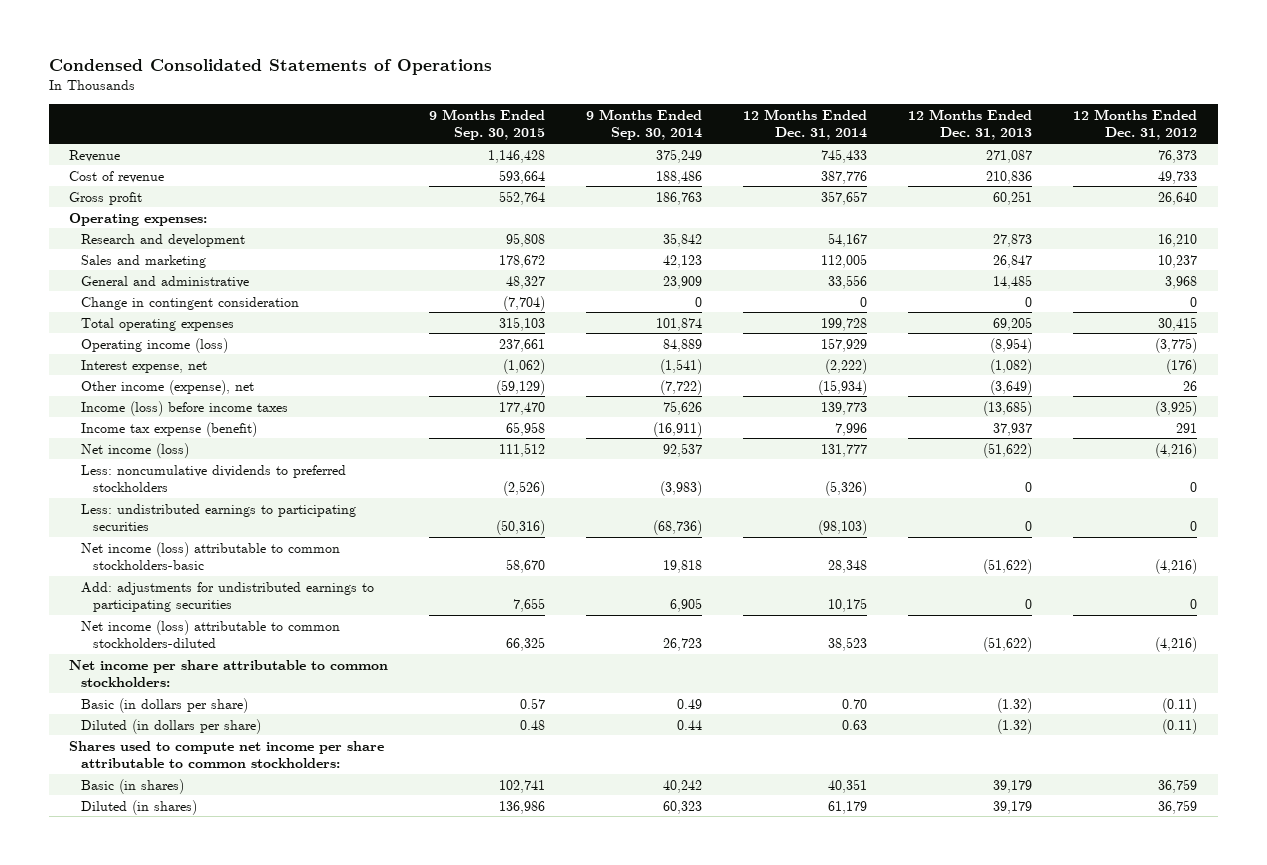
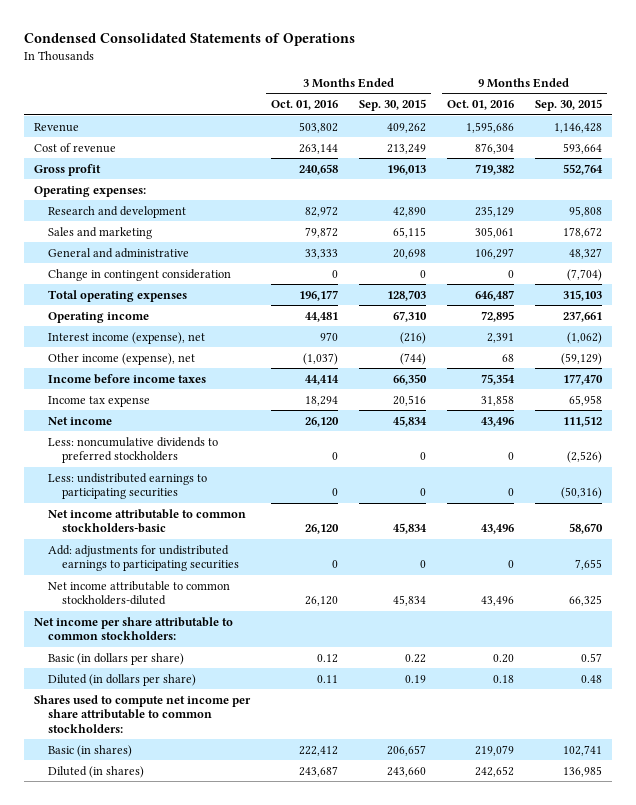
- | 9 Months Ended Sep. 30, 2015 | 9 Months Ended Sep. 30, 2014 | 12 Months Ended Dec. 31, 2014 | 12 Months Ended Dec. 31, 2013 | 12 Months Ended Dec. 31, 2012
+ | 3 Months Ended Oct. 01, 2016 | 3 Months Ended Sep. 30, 2015 | 9 Months Ended Oct. 01, 2016 | 9 Months Ended Sep. 30, 2015
- Operating income (loss) | 237,661 | 84,889 | 157,929 | (8,954) | (3,775)
- Interest expense, net | (1,062) | (1,541) | (2,222) | (1,082) | (176)
+ Operating income | 44,481 | 67,310 | 72,895 | 237,661
+ Interest income (expense), net | 970 | (216) | 2,391 | (1,062)
- Income (loss) before income taxes | 177,470 | 75,626 | 139,773 | (13,685) | (3,925)
- Income tax expense (benefit) | 65,958 | (16,911) | 7,996 | 37,937 | 291
- Net income (loss) | 111,512 | 92,537 | 131,777 | (51,622) | (4,216)
+ Income before income taxes | 44,414 | 66,350 | 75,354 | 177,470
+ Income tax expense | 18,294 | 20,516 | 31,858 | 65,958
+ Net income | 26,120 | 45,834 | 43,496 | 111,512
- Net income (loss) attributable to common stockholders-basic | 58,670 | 19,818 | 28,348 | (51,622) | (4,216)
+ Net income attributable to common stockholders-basic | 26,120 | 45,834 | 43,496 | 58,670
- Net income (loss) attributable to common stockholders-diluted | 66,325 | 26,723 | 38,523 | (51,622) | (4,216)
+ Net income attributable to common stockholders-diluted | 26,120 | 45,834 | 43,496 | 66,325
- Diluted (in shares) | 136,986 | 60,323 | 61,179 | 39,179 | 36,759
+ Diluted (in shares) | 243,687 | 243,660 | 242,652 | 136,985

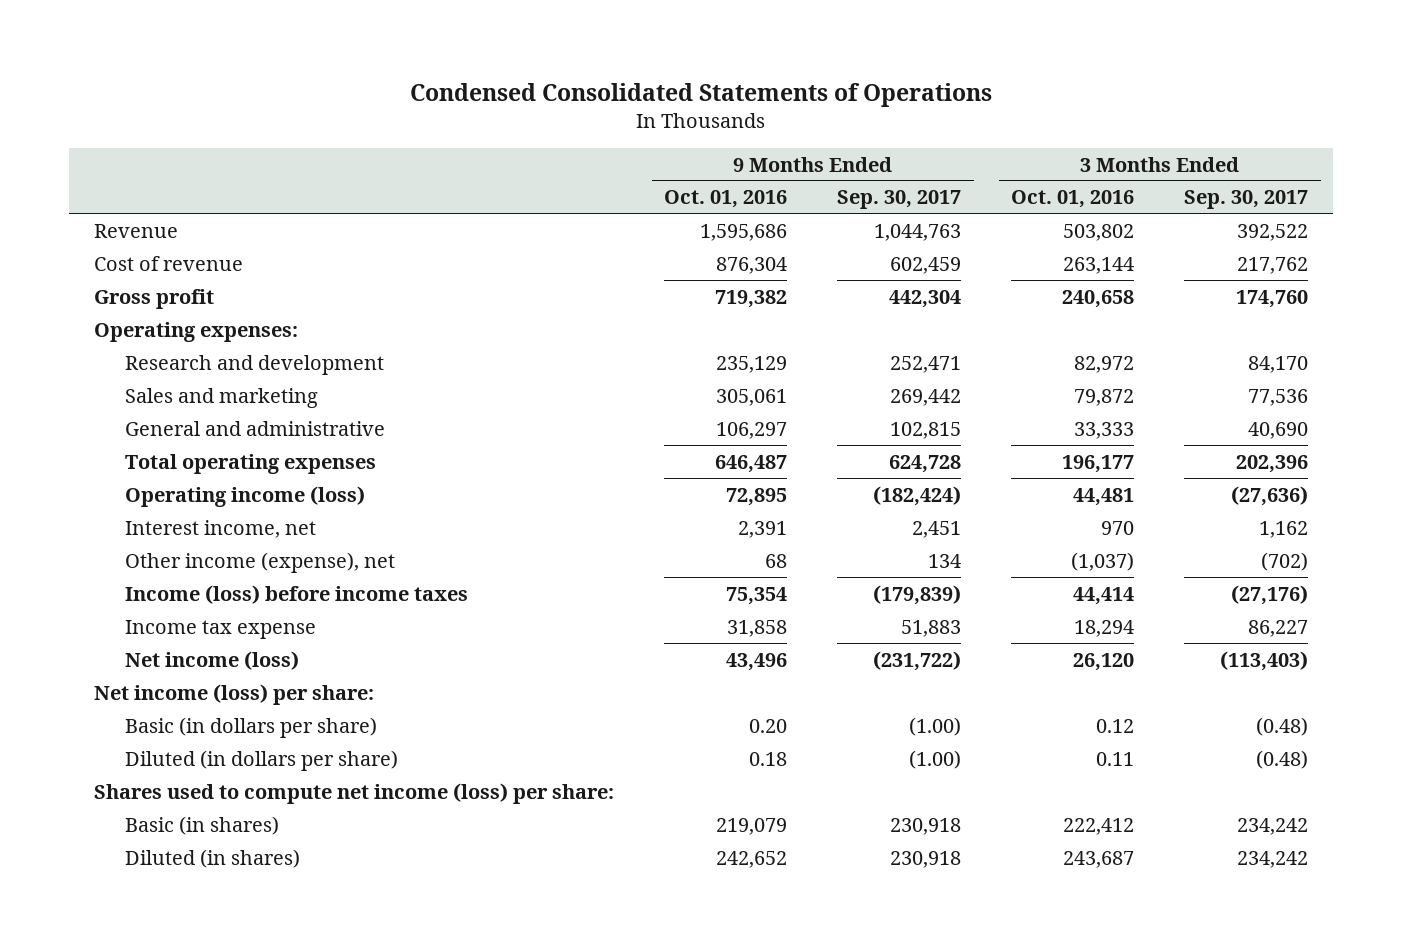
- | 3 Months Ended Oct. 01, 2016 | 3 Months Ended Sep. 30, 2015 | 9 Months Ended Oct. 01, 2016 | 9 Months Ended Sep. 30, 2015
+ | 9 Months Ended Oct. 01, 2016 | 9 Months Ended Sep. 30, 2017 | 3 Months Ended Oct. 01, 2016 | 3 Months Ended Sep. 30, 2017
- Change in contingent consideration | 0 | 0 | 0 | (7,704)
- Operating income | 44,481 | 67,310 | 72,895 | 237,661
- Interest income (expense), net | 970 | (216) | 2,391 | (1,062)
+ Operating income (loss) | 72,895 | (182,424) | 44,481 | (27,636)
+ Interest income, net | 2,391 | 2,451 | 970 | 1,162
- Income before income taxes | 44,414 | 66,350 | 75,354 | 177,470
+ Income (loss) before income taxes | 75,354 | (179,839) | 44,414 | (27,176)
- Net income | 26,120 | 45,834 | 43,496 | 111,512
- Less: noncumulative dividends to preferred stockholders | 0 | 0 | 0 | (2,526)
- Less: undistributed earnings to participating securities | 0 | 0 | 0 | (50,316)
- Net income attributable to common stockholders-basic | 26,120 | 45,834 | 43,496 | 58,670
- Add: adjustments for undistributed earnings to participating securities | 0 | 0 | 0 | 7,655
- Net income attributable to common stockholders-diluted | 26,120 | 45,834 | 43,496 | 66,325
- Net income per share attributable to common stockholders:
+ Net income (loss) | 43,496 | (231,722) | 26,120 | (113,403)
+ Net income (loss) per share:
- Shares used to compute net income per share attributable to common stockholders:
+ Shares used to compute net income (loss) per share:

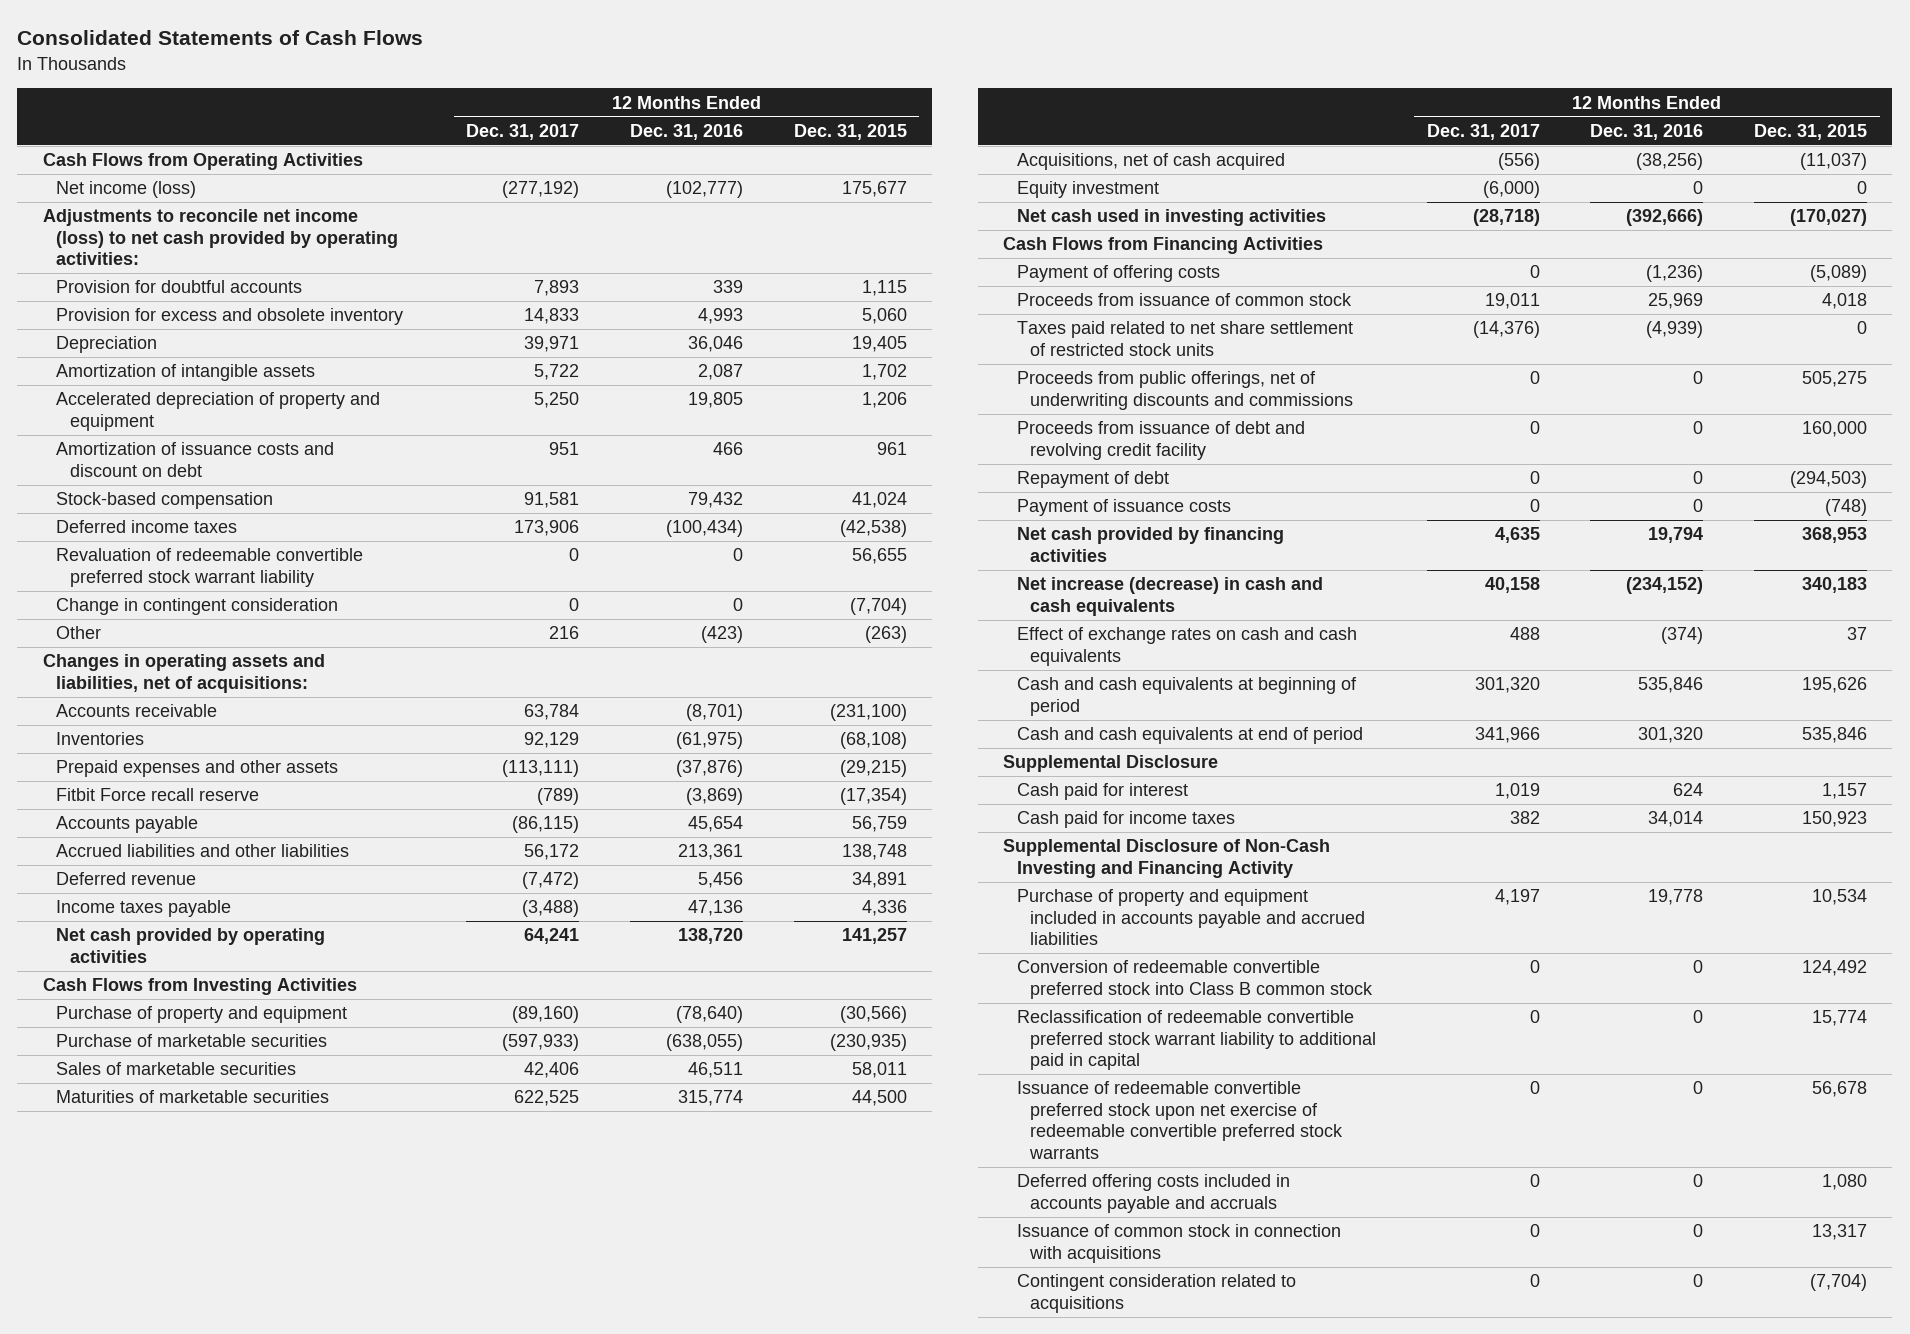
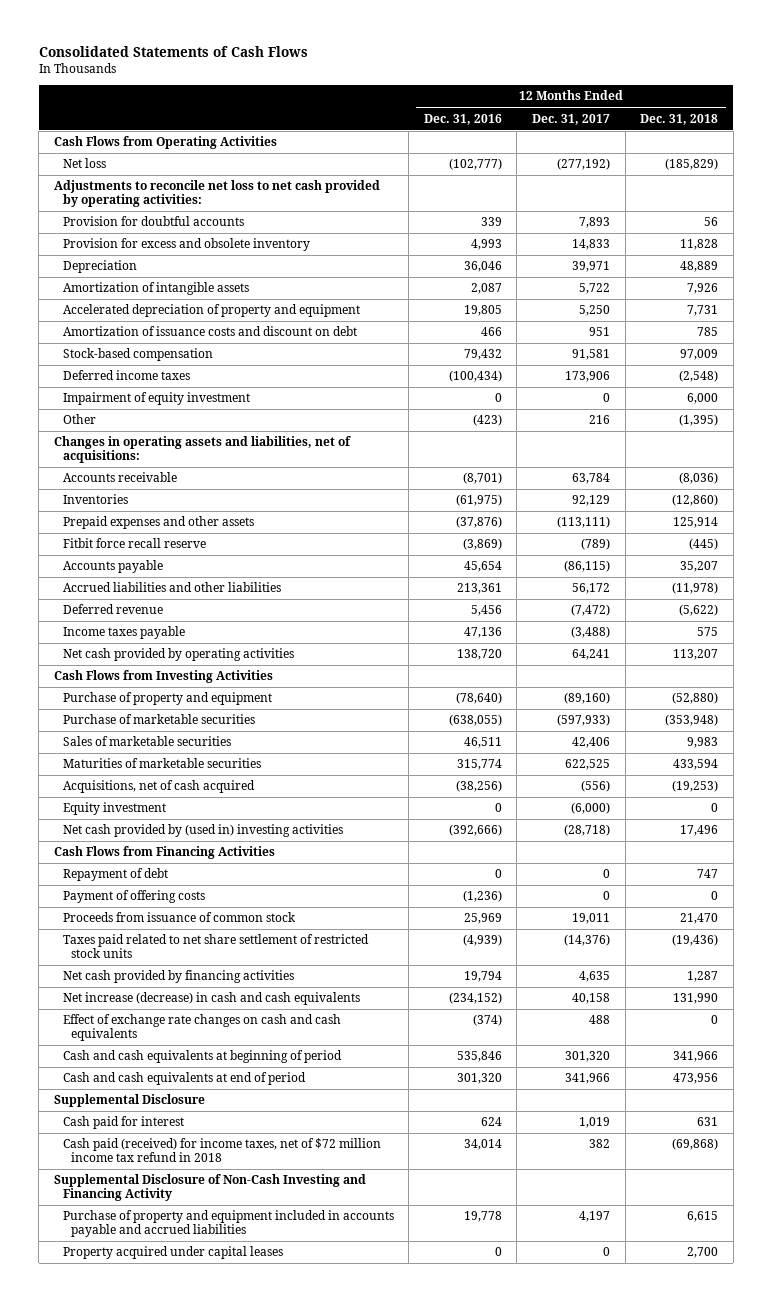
- | 12 Months Ended Dec. 31, 2017 | 12 Months Ended Dec. 31, 2016 | 12 Months Ended Dec. 31, 2015
+ | 12 Months Ended Dec. 31, 2016 | 12 Months Ended Dec. 31, 2017 | 12 Months Ended Dec. 31, 2018
- Net income (loss) | (277,192) | (102,777) | 175,677
- Adjustments to reconcile net income (loss) to net cash provided by operating activities:
+ Net loss | (102,777) | (277,192) | (185,829)
+ Adjustments to reconcile net loss to net cash provided by operating activities:
- Revaluation of redeemable convertible preferred stock warrant liability | 0 | 0 | 56,655
- Change in contingent consideration | 0 | 0 | (7,704)
+ Impairment of equity investment | 0 | 0 | 6,000
- Fitbit Force recall reserve | (789) | (3,869) | (17,354)
+ Fitbit force recall reserve | (3,869) | (789) | (445)
- Net cash used in investing activities | (28,718) | (392,666) | (170,027)
+ Net cash provided by (used in) investing activities | (392,666) | (28,718) | 17,496
moved up: Repayment of debt | 0 | 0 | 747
- Proceeds from public offerings, net of underwriting discounts and commissions | 0 | 0 | 505,275
- Proceeds from issuance of debt and revolving credit facility | 0 | 0 | 160,000
- Payment of issuance costs | 0 | 0 | (748)
- Effect of exchange rates on cash and cash equivalents | 488 | (374) | 37
+ Effect of exchange rate changes on cash and cash equivalents | (374) | 488 | 0
- Cash paid for income taxes | 382 | 34,014 | 150,923
+ Cash paid (received) for income taxes, net of $72 million income tax refund in 2018 | 34,014 | 382 | (69,868)
- Conversion of redeemable convertible preferred stock into Class B common stock | 0 | 0 | 124,492
- Reclassification of redeemable convertible preferred stock warrant liability to additional paid in capital | 0 | 0 | 15,774
- Issuance of redeemable convertible preferred stock upon net exercise of redeemable convertible preferred stock warrants | 0 | 0 | 56,678
- Deferred offering costs included in accounts payable and accruals | 0 | 0 | 1,080
- Issuance of common stock in connection with acquisitions | 0 | 0 | 13,317
- Contingent consideration related to acquisitions | 0 | 0 | (7,704)
+ Property acquired under capital leases | 0 | 0 | 2,700

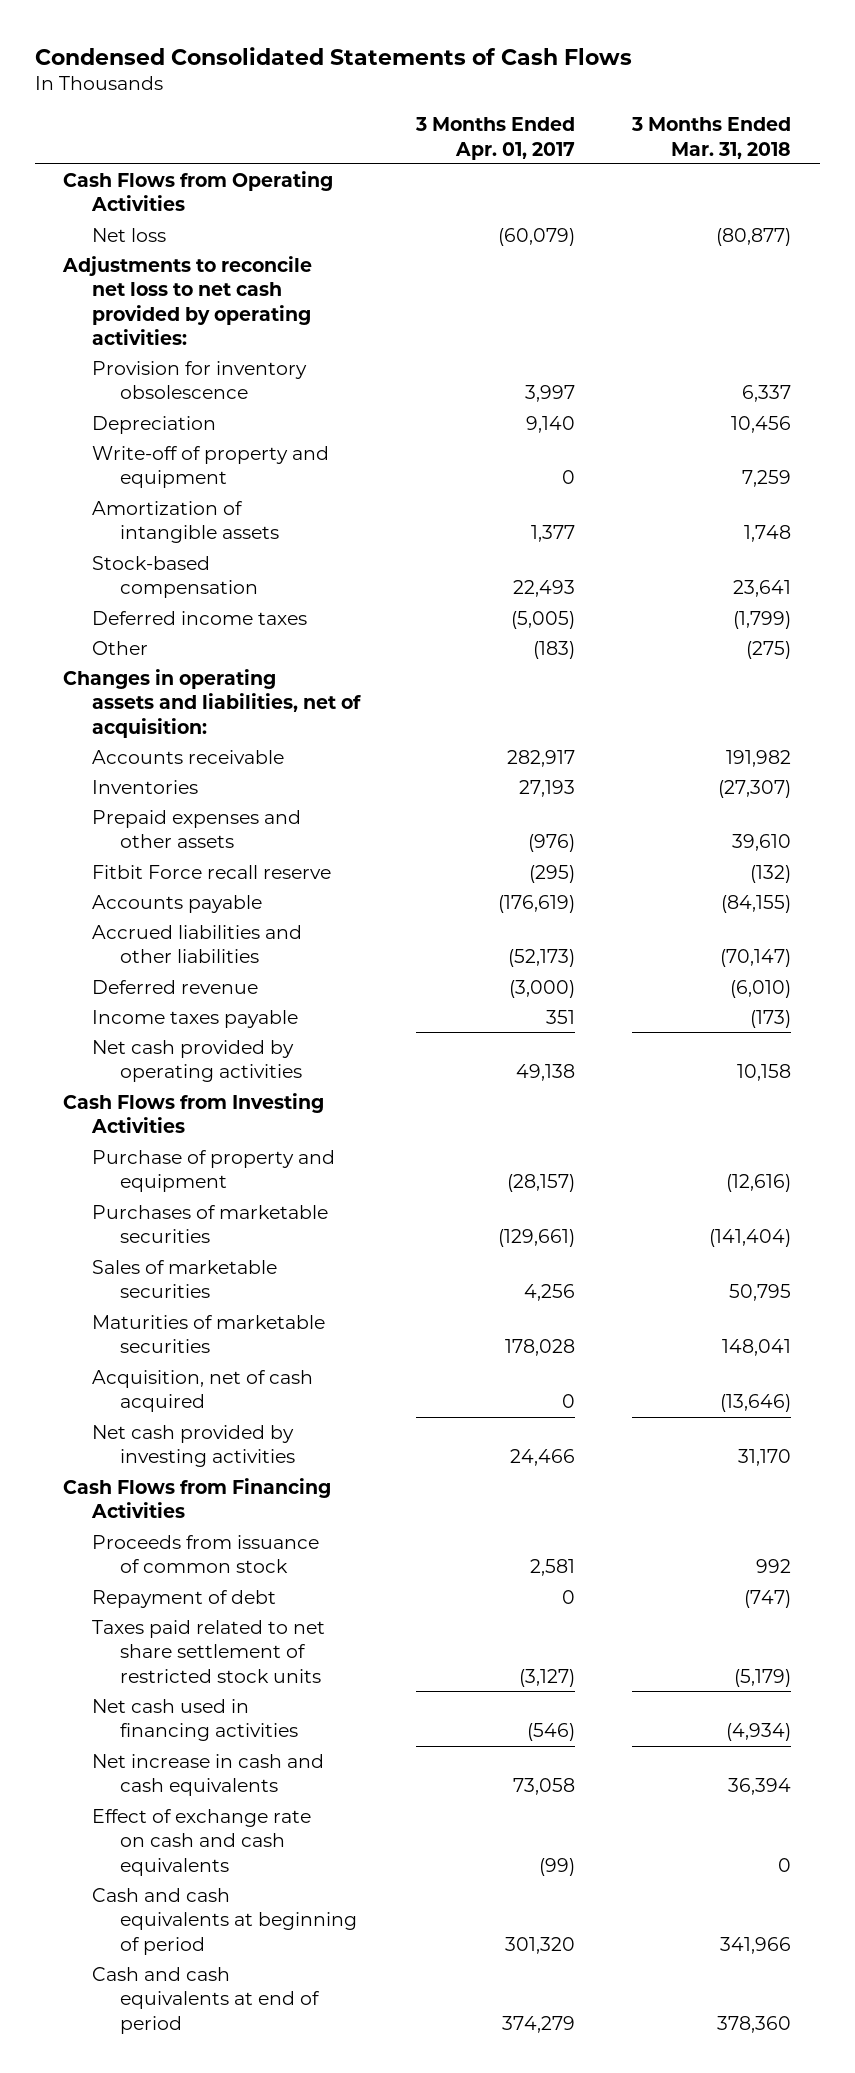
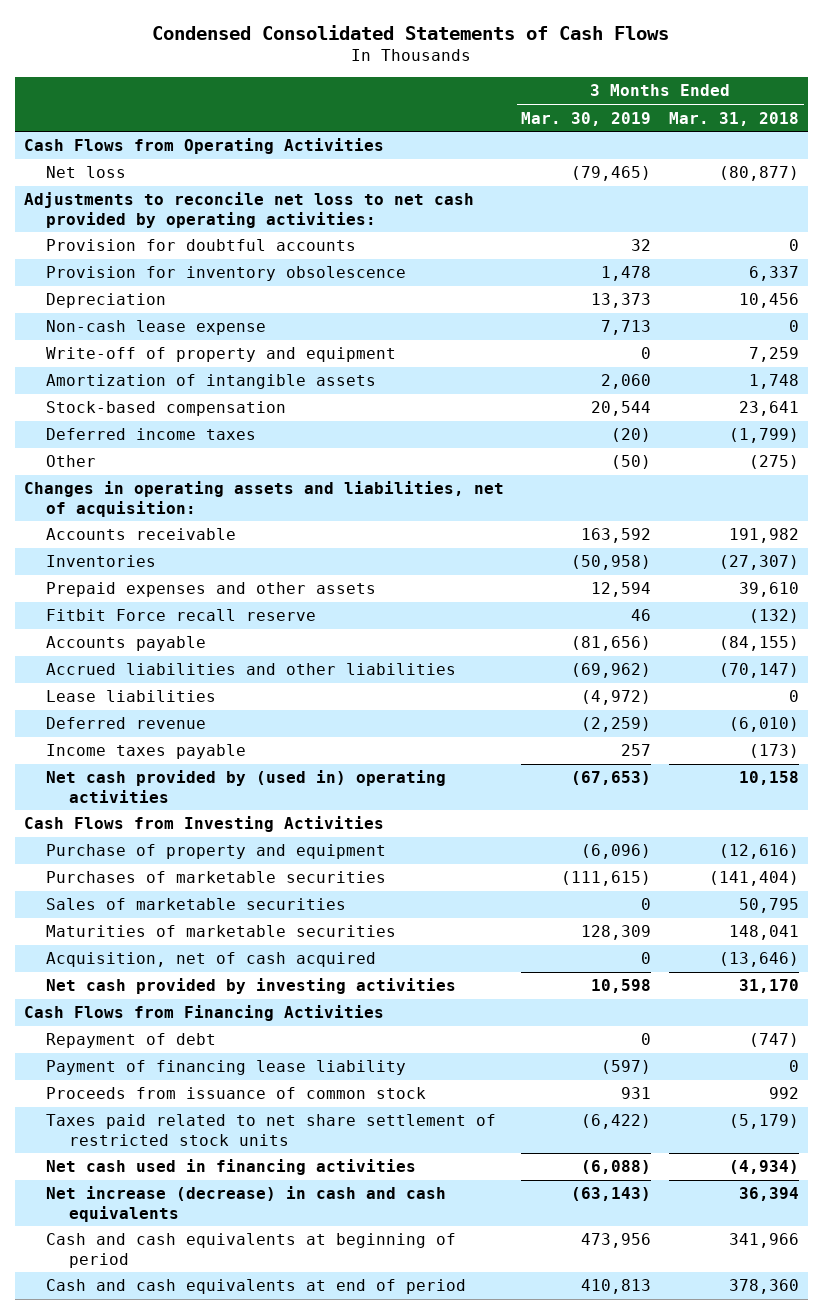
- | 3 Months Ended Apr. 01, 2017 | 3 Months Ended Mar. 31, 2018
+ | 3 Months Ended Mar. 30, 2019 | 3 Months Ended Mar. 31, 2018
+ Provision for doubtful accounts | 32 | 0
+ Non-cash lease expense | 7,713 | 0
+ Lease liabilities | (4,972) | 0
- Net cash provided by operating activities | 49,138 | 10,158
+ Net cash provided by (used in) operating activities | (67,653) | 10,158
+ Payment of financing lease liability | (597) | 0
moved down: Proceeds from issuance of common stock | 931 | 992
- Net increase in cash and cash equivalents | 73,058 | 36,394
- Effect of exchange rate on cash and cash equivalents | (99) | 0
+ Net increase (decrease) in cash and cash equivalents | (63,143) | 36,394

